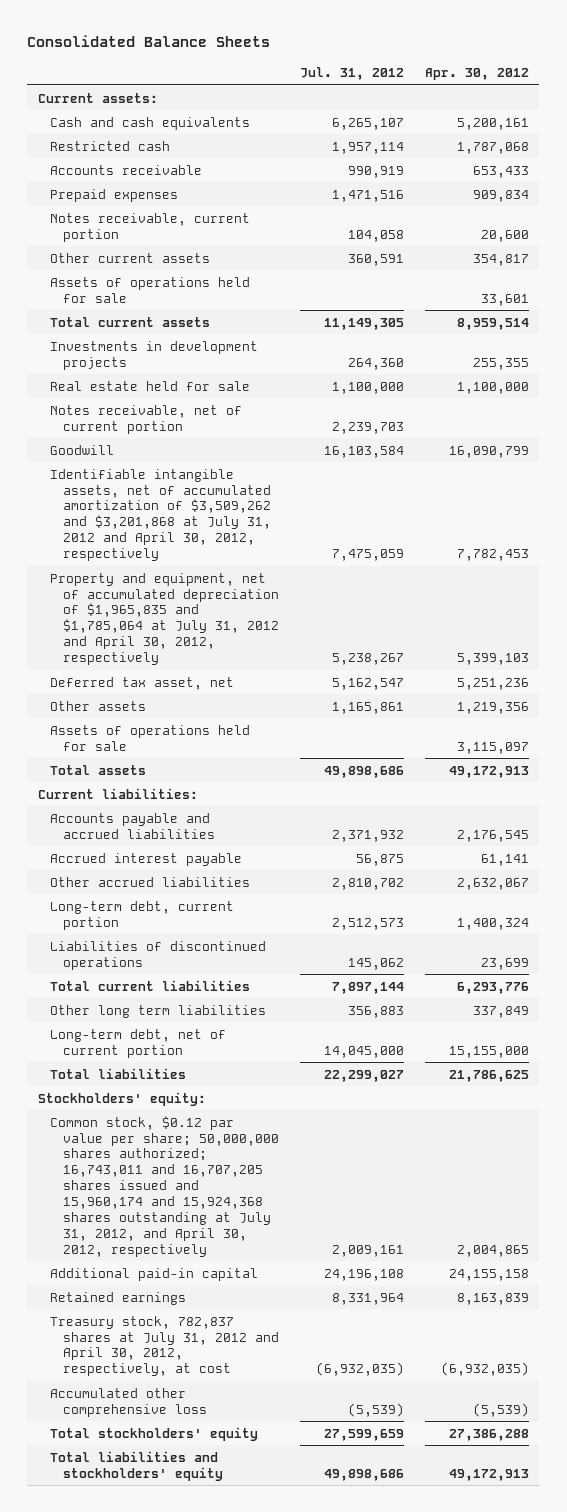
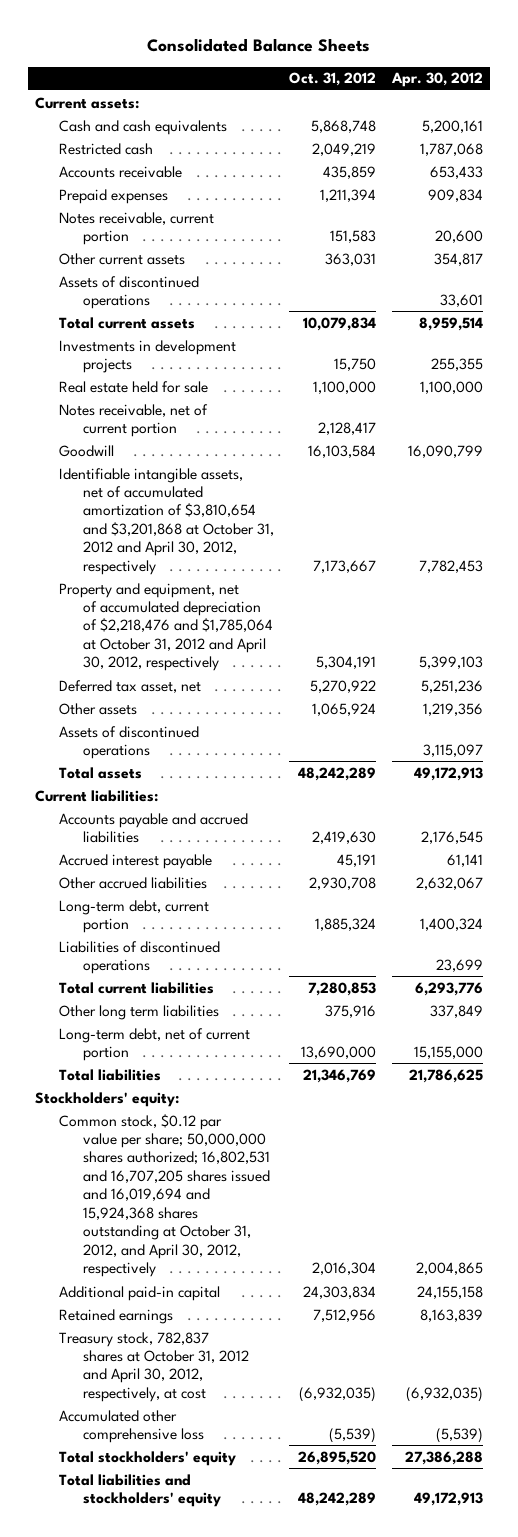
- | Jul. 31, 2012 | Apr. 30, 2012
+ | Oct. 31, 2012 | Apr. 30, 2012
- Assets of operations held for sale | | 33,601
+ Assets of discontinued operations | | 33,601
- Identifiable intangible assets, net of accumulated amortization of $3,509,262 and $3,201,868 at July 31, 2012 and April 30, 2012, respectively | 7,475,059 | 7,782,453
- Property and equipment, net of accumulated depreciation of $1,965,835 and $1,785,064 at July 31, 2012 and April 30, 2012, respectively | 5,238,267 | 5,399,103
+ Identifiable intangible assets, net of accumulated amortization of $3,810,654 and $3,201,868 at October 31, 2012 and April 30, 2012, respectively | 7,173,667 | 7,782,453
+ Property and equipment, net of accumulated depreciation of $2,218,476 and $1,785,064 at October 31, 2012 and April 30, 2012, respectively | 5,304,191 | 5,399,103
- Assets of operations held for sale | | 3,115,097
+ Assets of discontinued operations | | 3,115,097
- Common stock, $0.12 par value per share; 50,000,000 shares authorized; 16,743,011 and 16,707,205 shares issued and 15,960,174 and 15,924,368 shares outstanding at July 31, 2012, and April 30, 2012, respectively | 2,009,161 | 2,004,865
+ Common stock, $0.12 par value per share; 50,000,000 shares authorized; 16,802,531 and 16,707,205 shares issued and 16,019,694 and 15,924,368 shares outstanding at October 31, 2012, and April 30, 2012, respectively | 2,016,304 | 2,004,865
- Treasury stock, 782,837 shares at July 31, 2012 and April 30, 2012, respectively, at cost | (6,932,035) | (6,932,035)
+ Treasury stock, 782,837 shares at October 31, 2012 and April 30, 2012, respectively, at cost | (6,932,035) | (6,932,035)

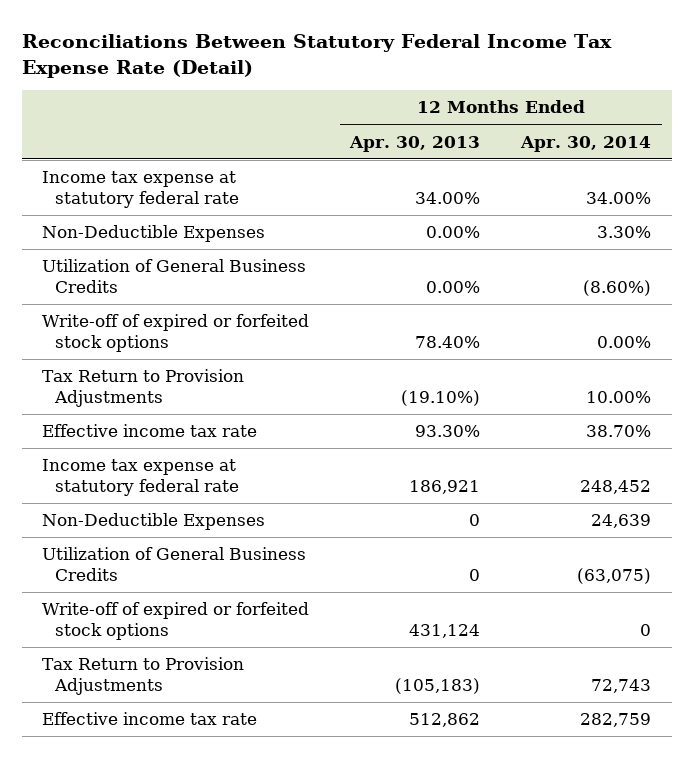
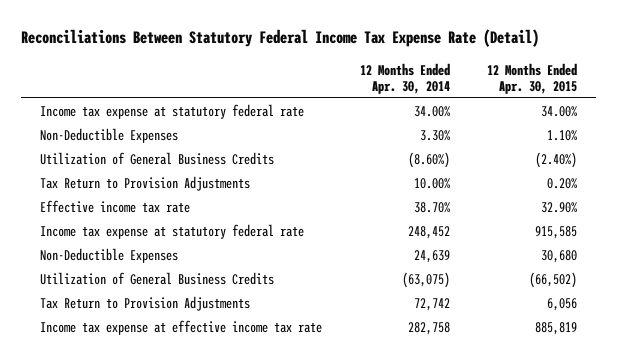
- | 12 Months Ended Apr. 30, 2013 | 12 Months Ended Apr. 30, 2014
+ | 12 Months Ended Apr. 30, 2014 | 12 Months Ended Apr. 30, 2015
- Write-off of expired or forfeited stock options | 78.40% | 0.00%
- Write-off of expired or forfeited stock options | 431,124 | 0
- Tax Return to Provision Adjustments | (105,183) | 72,743
- Effective income tax rate | 512,862 | 282,759
+ Tax Return to Provision Adjustments | 72,742 | 6,056
+ Income tax expense at effective income tax rate | 282,758 | 885,819

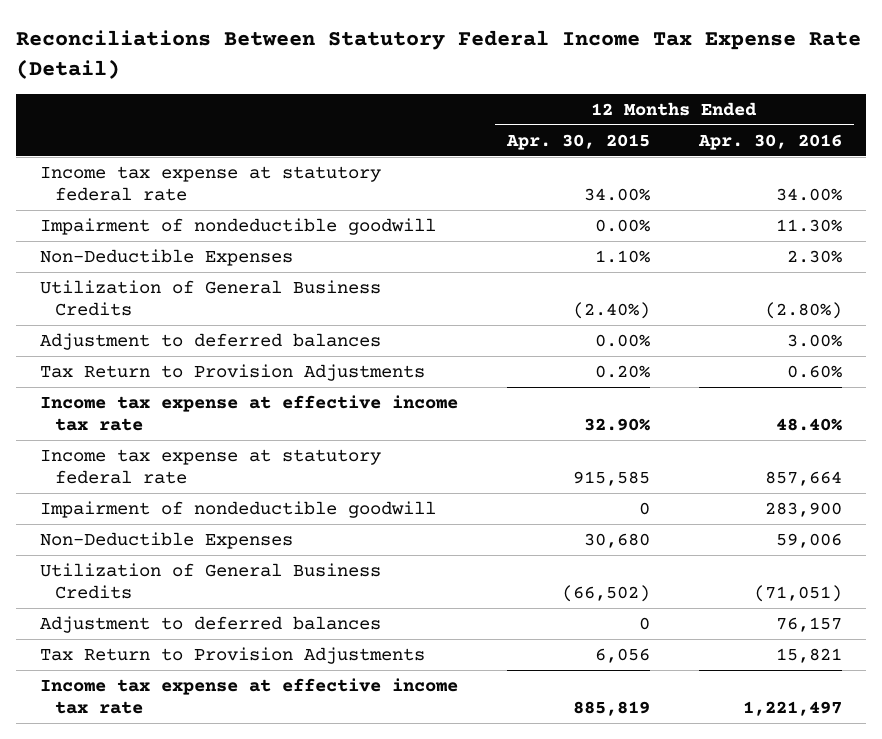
- | 12 Months Ended Apr. 30, 2014 | 12 Months Ended Apr. 30, 2015
+ | 12 Months Ended Apr. 30, 2015 | 12 Months Ended Apr. 30, 2016
+ Impairment of nondeductible goodwill | 0.00% | 11.30%
+ Adjustment to deferred balances | 0.00% | 3.00%
- Effective income tax rate | 38.70% | 32.90%
+ Income tax expense at effective income tax rate | 32.90% | 48.40%
+ Impairment of nondeductible goodwill | 0 | 283,900
+ Adjustment to deferred balances | 0 | 76,157

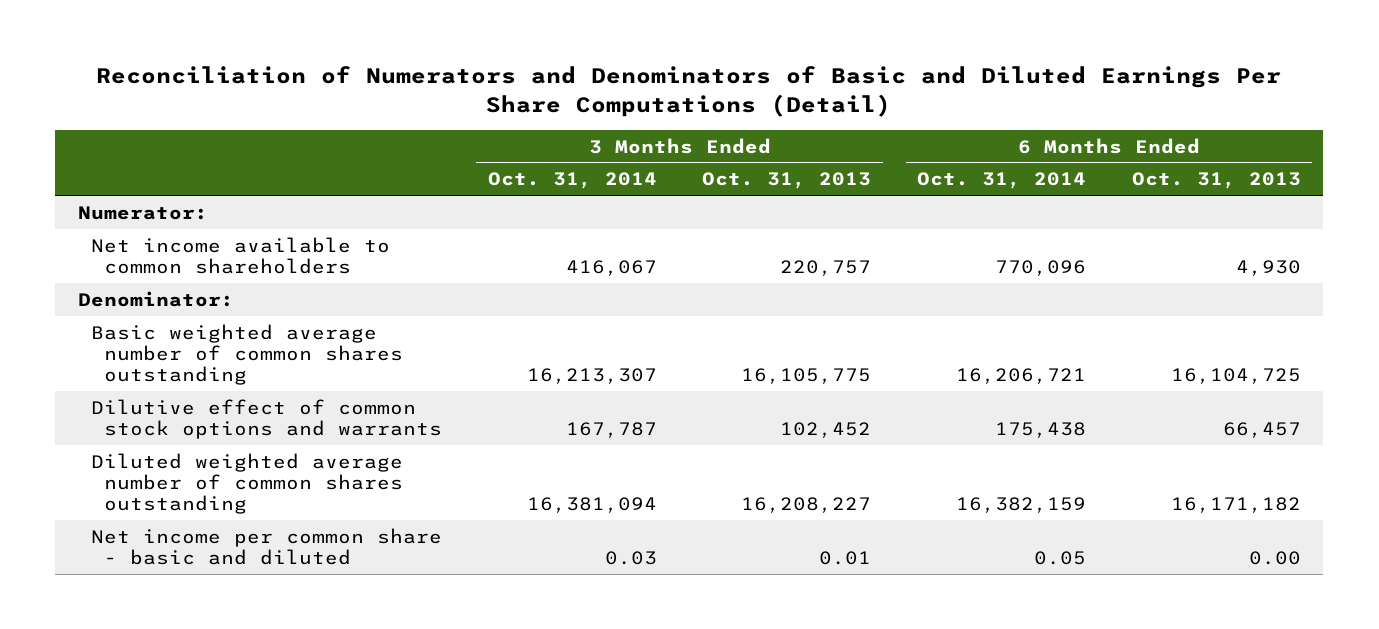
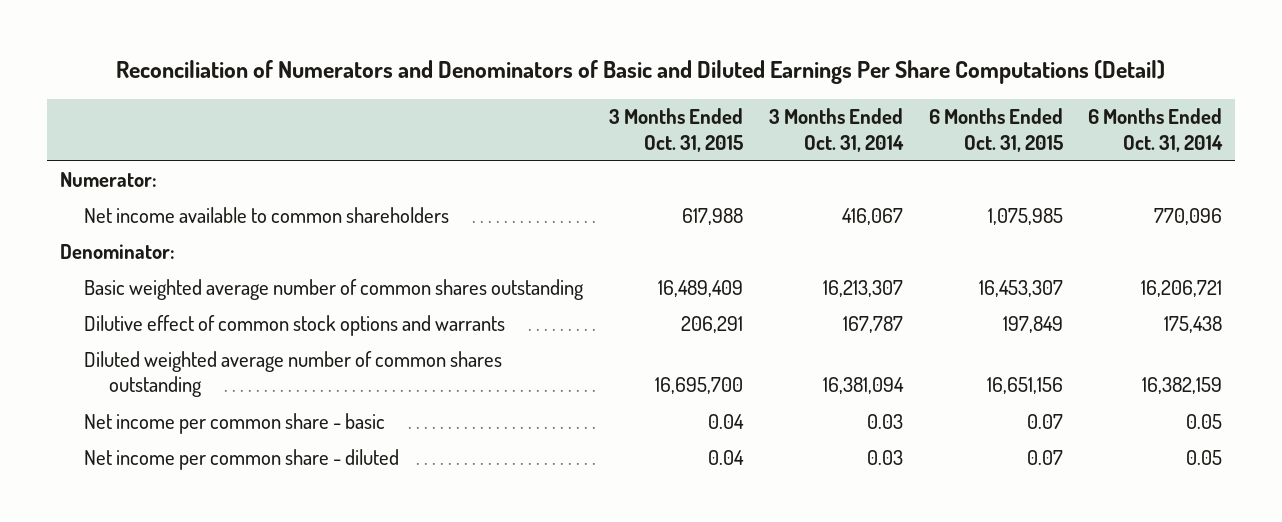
- | 3 Months Ended Oct. 31, 2014 | 3 Months Ended Oct. 31, 2013 | 6 Months Ended Oct. 31, 2014 | 6 Months Ended Oct. 31, 2013
+ | 3 Months Ended Oct. 31, 2015 | 3 Months Ended Oct. 31, 2014 | 6 Months Ended Oct. 31, 2015 | 6 Months Ended Oct. 31, 2014
- Net income per common share - basic and diluted | 0.03 | 0.01 | 0.05 | 0.00
+ Net income per common share - basic | 0.04 | 0.03 | 0.07 | 0.05
+ Net income per common share - diluted | 0.04 | 0.03 | 0.07 | 0.05

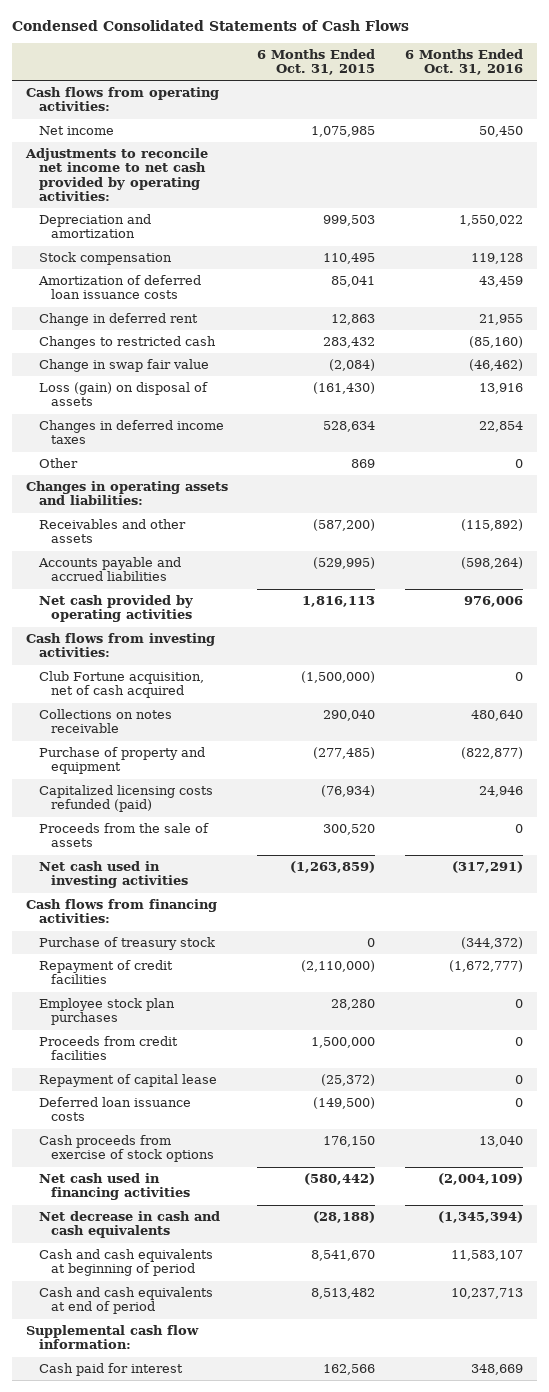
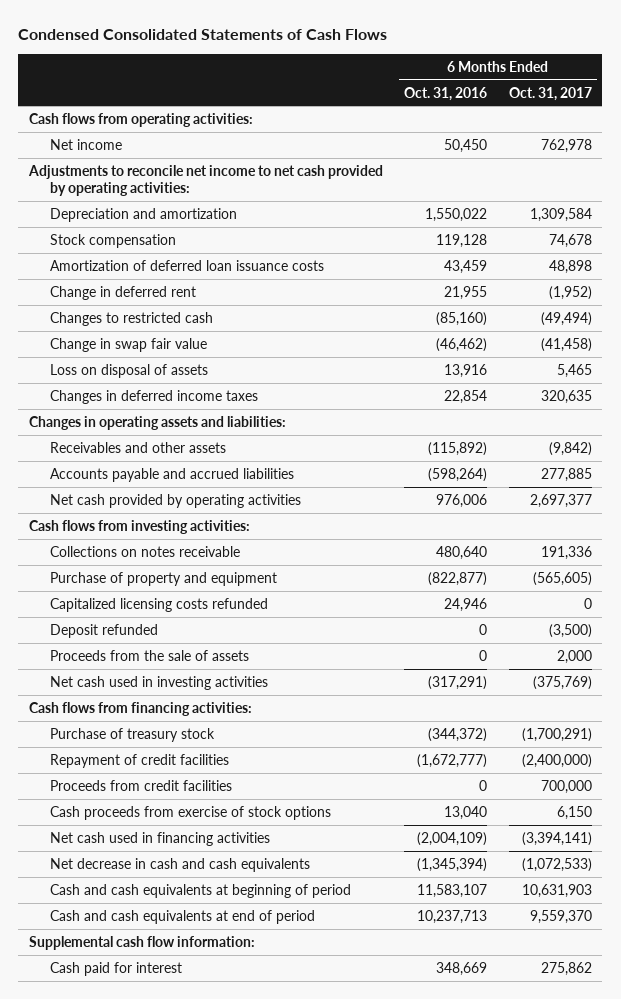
- | 6 Months Ended Oct. 31, 2015 | 6 Months Ended Oct. 31, 2016
+ | 6 Months Ended Oct. 31, 2016 | 6 Months Ended Oct. 31, 2017
- Loss (gain) on disposal of assets | (161,430) | 13,916
+ Loss on disposal of assets | 13,916 | 5,465
- Other | 869 | 0
- Club Fortune acquisition, net of cash acquired | (1,500,000) | 0
- Capitalized licensing costs refunded (paid) | (76,934) | 24,946
+ Capitalized licensing costs refunded | 24,946 | 0
+ Deposit refunded | 0 | (3,500)
- Employee stock plan purchases | 28,280 | 0
- Repayment of capital lease | (25,372) | 0
- Deferred loan issuance costs | (149,500) | 0

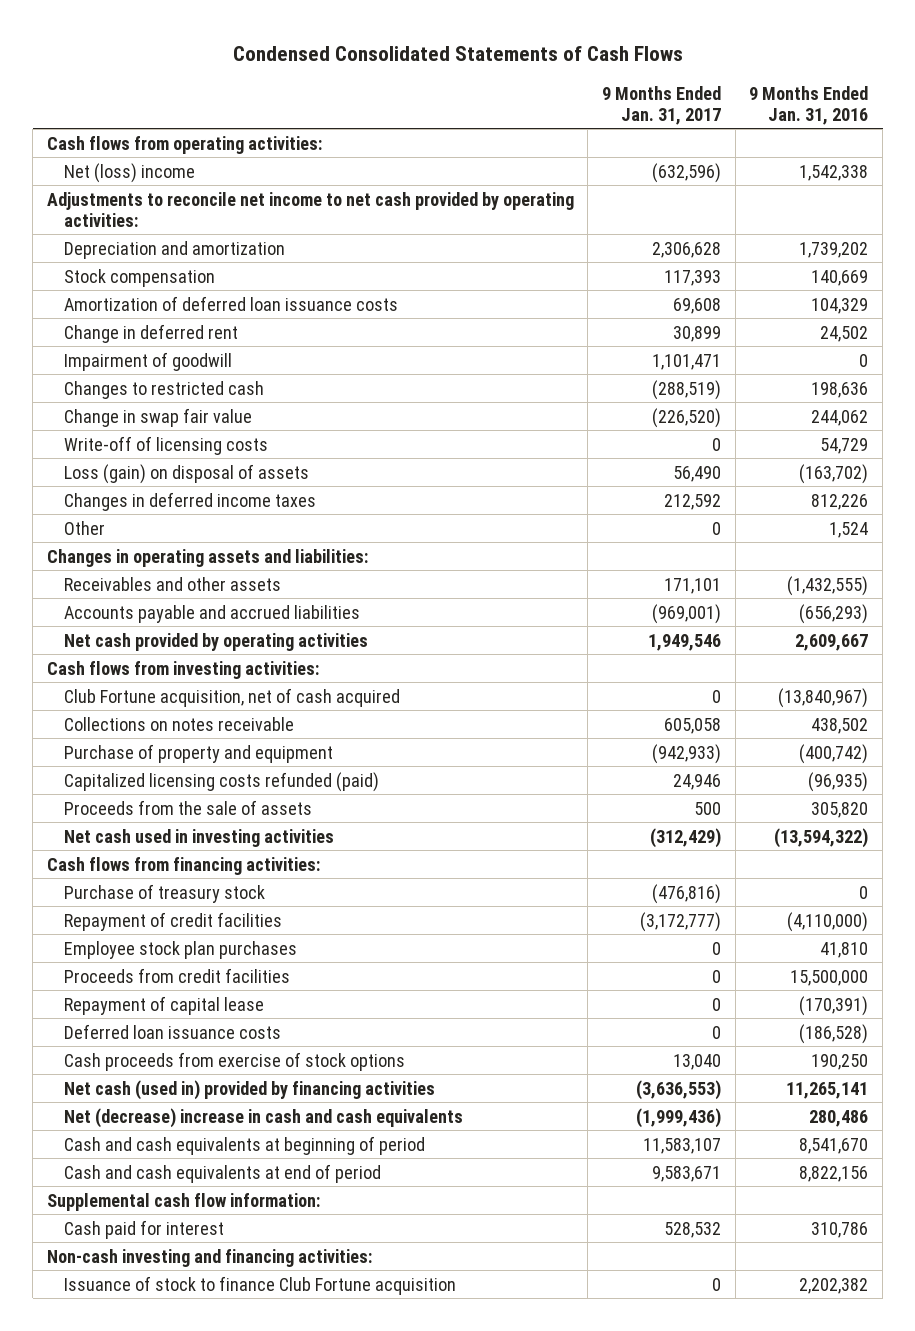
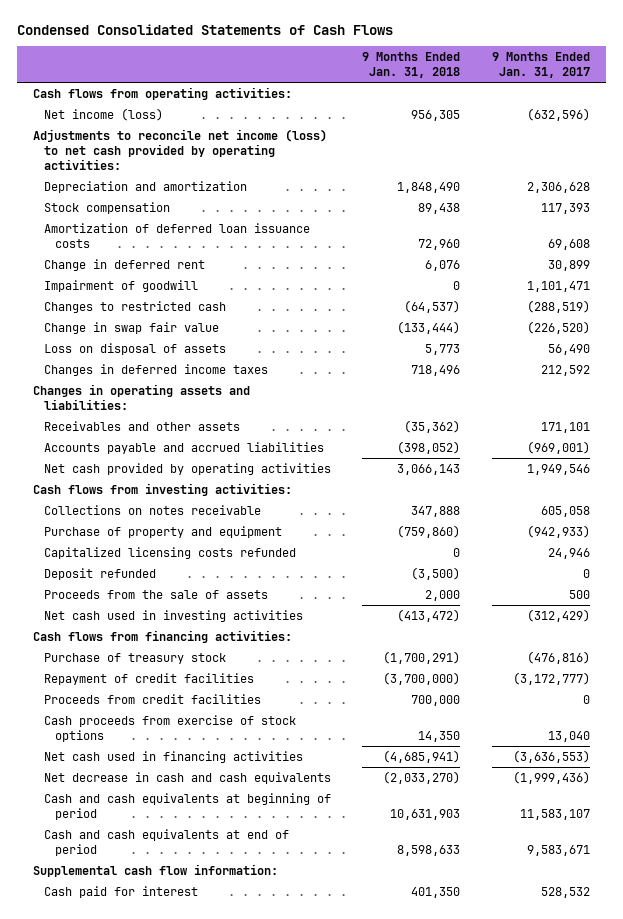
- | 9 Months Ended Jan. 31, 2017 | 9 Months Ended Jan. 31, 2016
+ | 9 Months Ended Jan. 31, 2018 | 9 Months Ended Jan. 31, 2017
- Net (loss) income | (632,596) | 1,542,338
- Adjustments to reconcile net income to net cash provided by operating activities:
+ Net income (loss) | 956,305 | (632,596)
+ Adjustments to reconcile net income (loss) to net cash provided by operating activities:
- Write-off of licensing costs | 0 | 54,729
- Loss (gain) on disposal of assets | 56,490 | (163,702)
+ Loss on disposal of assets | 5,773 | 56,490
- Other | 0 | 1,524
- Club Fortune acquisition, net of cash acquired | 0 | (13,840,967)
- Capitalized licensing costs refunded (paid) | 24,946 | (96,935)
+ Capitalized licensing costs refunded | 0 | 24,946
+ Deposit refunded | (3,500) | 0
- Employee stock plan purchases | 0 | 41,810
- Repayment of capital lease | 0 | (170,391)
- Deferred loan issuance costs | 0 | (186,528)
- Net cash (used in) provided by financing activities | (3,636,553) | 11,265,141
- Net (decrease) increase in cash and cash equivalents | (1,999,436) | 280,486
+ Net cash used in financing activities | (4,685,941) | (3,636,553)
+ Net decrease in cash and cash equivalents | (2,033,270) | (1,999,436)
- Non-cash investing and financing activities:
- Issuance of stock to finance Club Fortune acquisition | 0 | 2,202,382

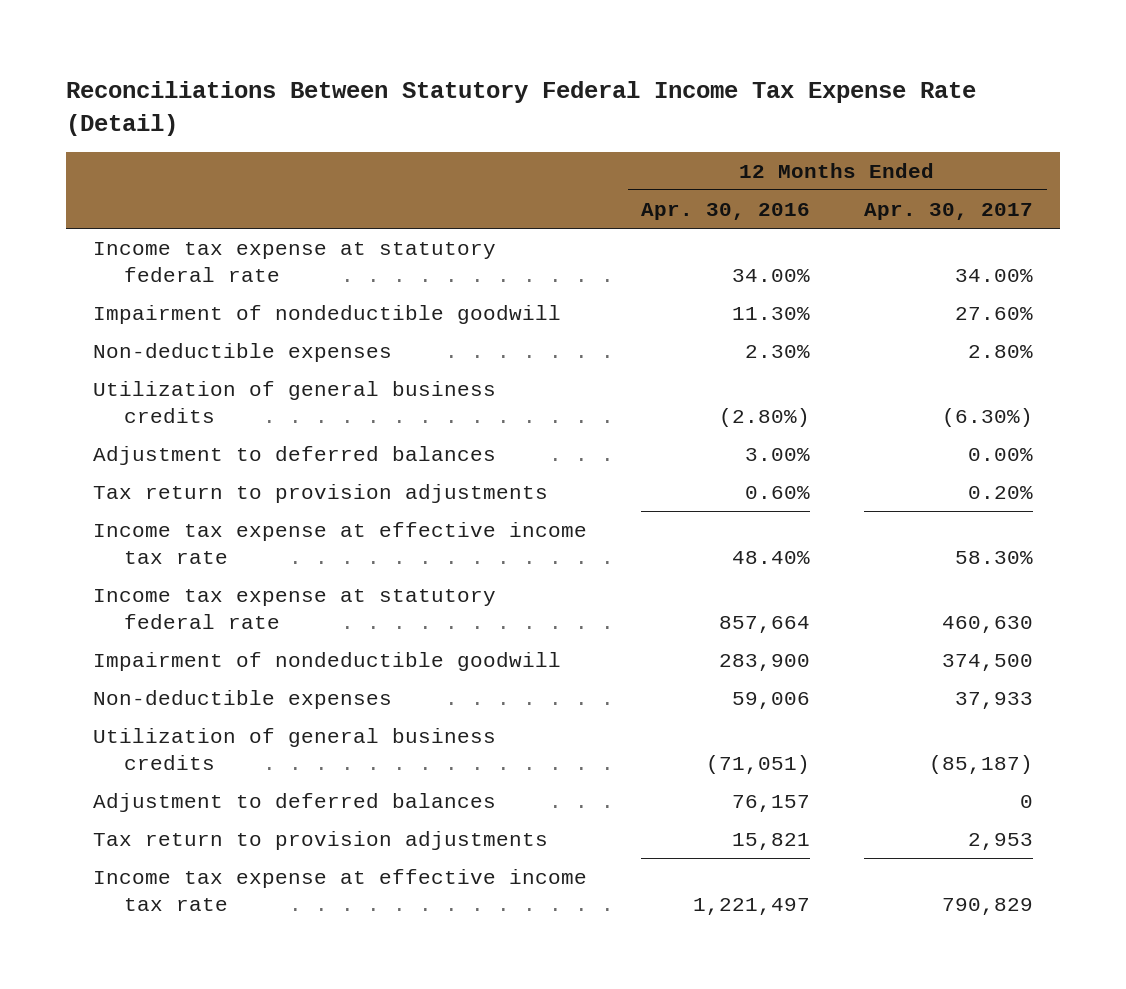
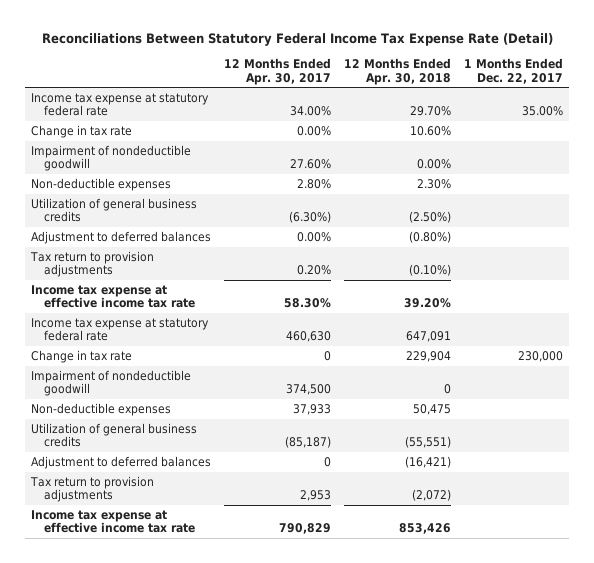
- | 12 Months Ended Apr. 30, 2016 | 12 Months Ended Apr. 30, 2017
+ | 12 Months Ended Apr. 30, 2017 | 12 Months Ended Apr. 30, 2018 | 1 Months Ended Dec. 22, 2017
+ Change in tax rate | 0.00% | 10.60% |
+ Change in tax rate | 0 | 229,904 | 230,000

